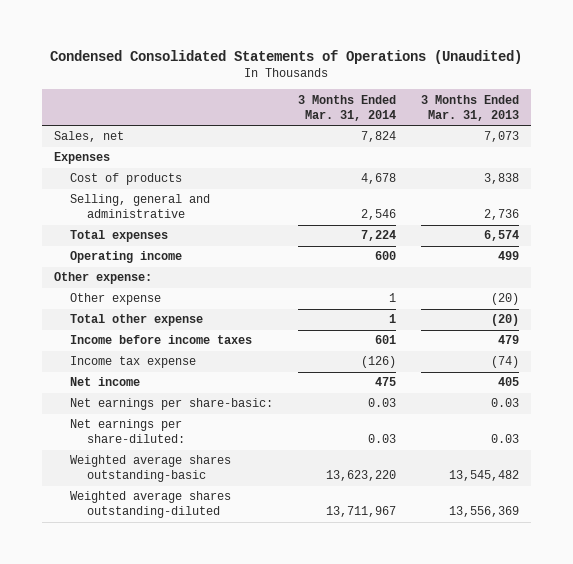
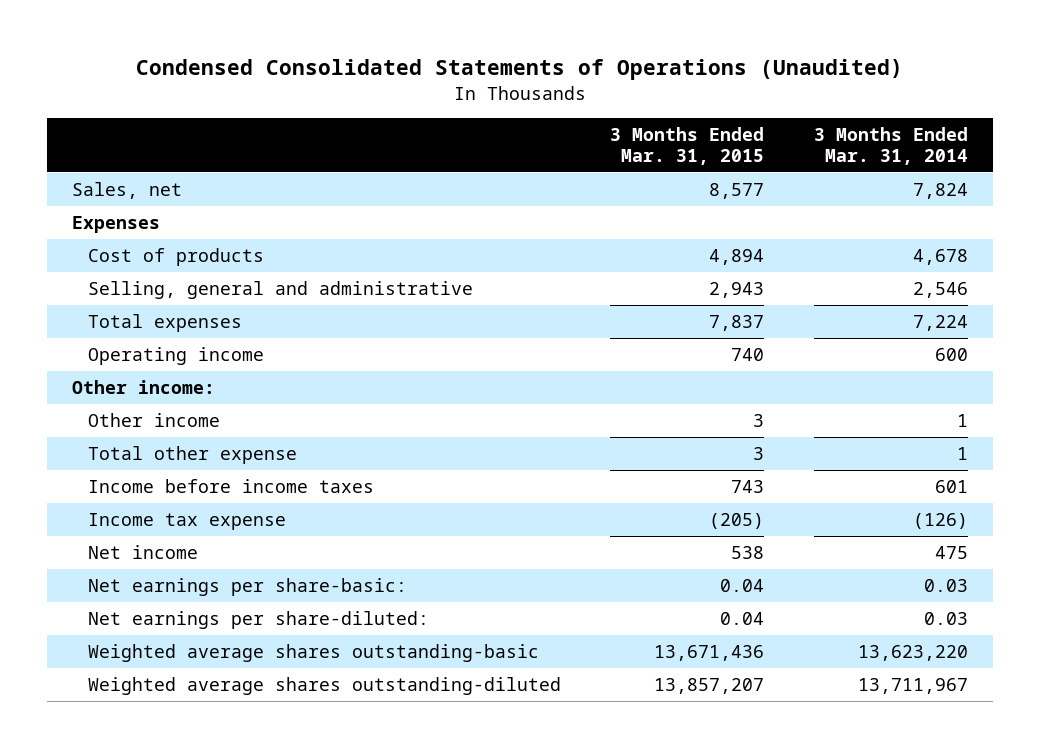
- | 3 Months Ended Mar. 31, 2014 | 3 Months Ended Mar. 31, 2013
+ | 3 Months Ended Mar. 31, 2015 | 3 Months Ended Mar. 31, 2014
- Other expense:
- Other expense | 1 | (20)
+ Other income:
+ Other income | 3 | 1

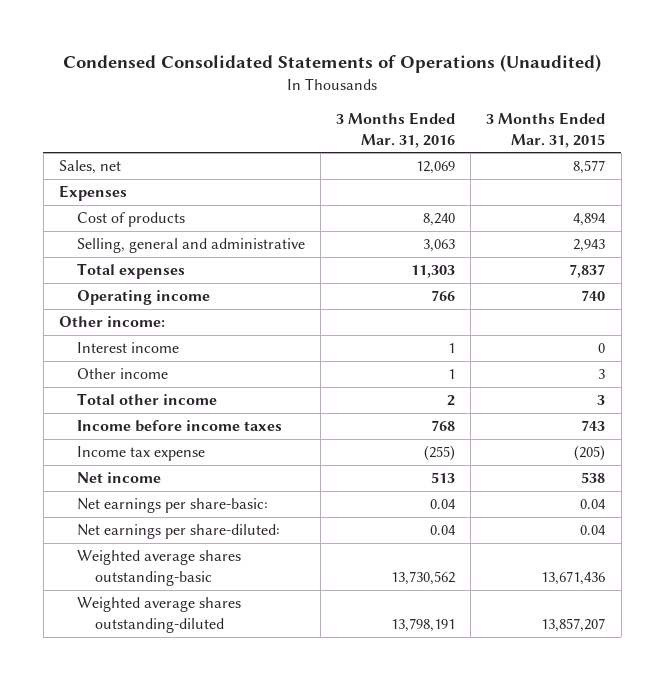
- | 3 Months Ended Mar. 31, 2015 | 3 Months Ended Mar. 31, 2014
+ | 3 Months Ended Mar. 31, 2016 | 3 Months Ended Mar. 31, 2015
+ Interest income | 1 | 0
- Total other expense | 3 | 1
+ Total other income | 2 | 3

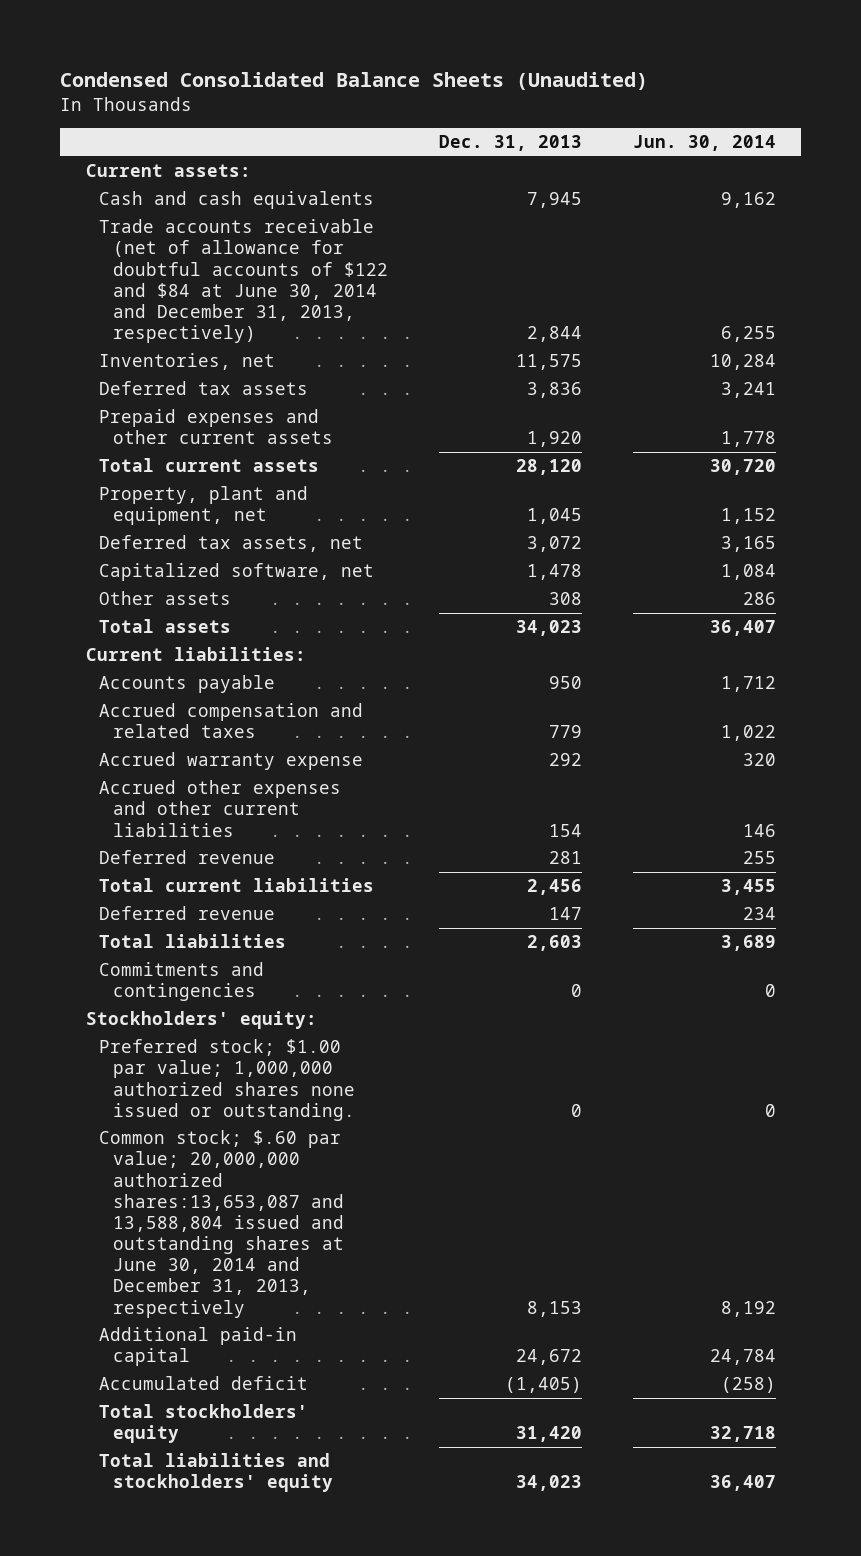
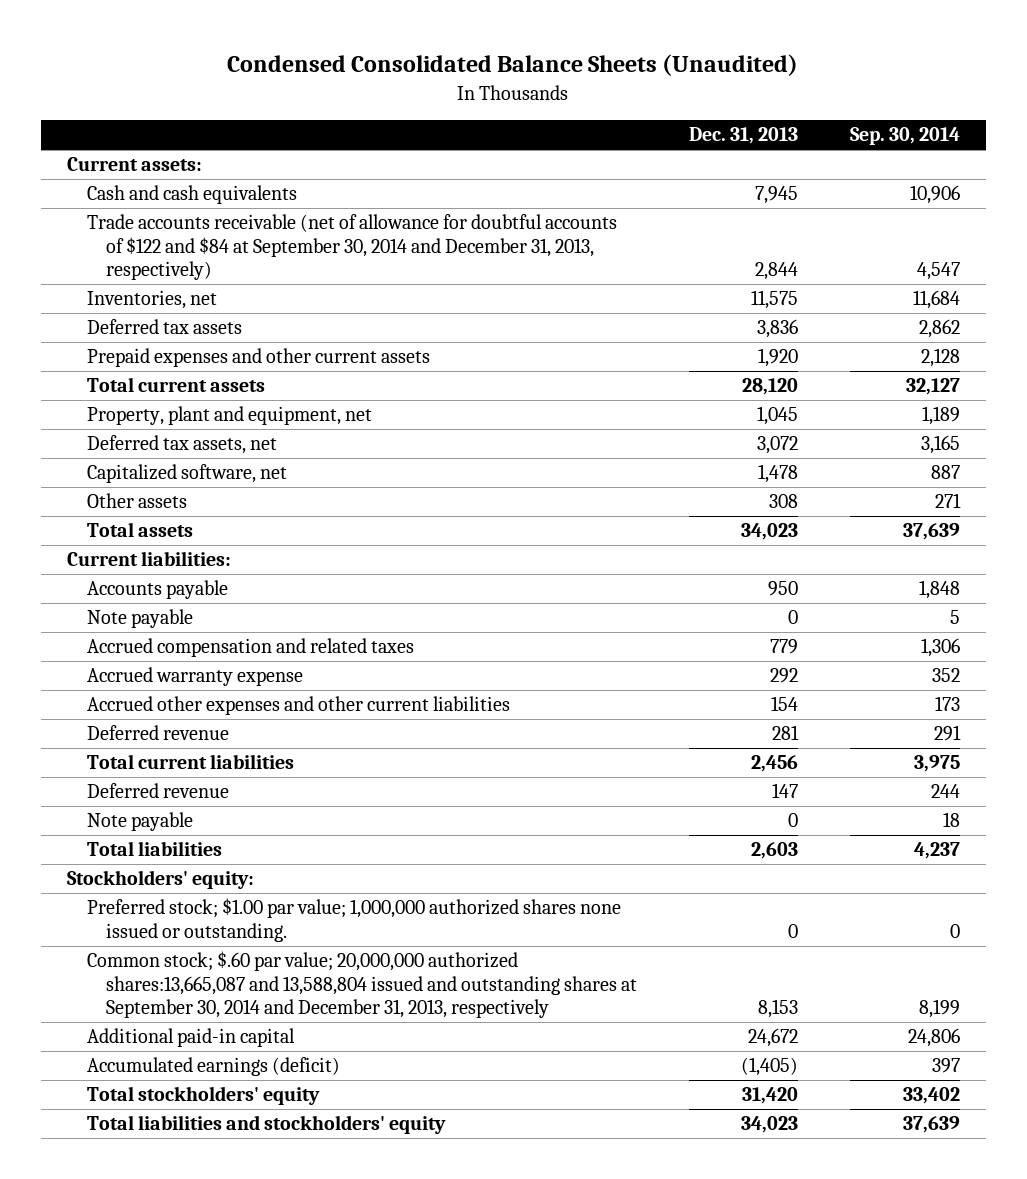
- | Dec. 31, 2013 | Jun. 30, 2014
+ | Dec. 31, 2013 | Sep. 30, 2014
- Trade accounts receivable (net of allowance for doubtful accounts of $122 and $84 at June 30, 2014 and December 31, 2013, respectively) | 2,844 | 6,255
+ Trade accounts receivable (net of allowance for doubtful accounts of $122 and $84 at September 30, 2014 and December 31, 2013, respectively) | 2,844 | 4,547
+ Note payable | 0 | 5
+ Note payable | 0 | 18
- Commitments and contingencies | 0 | 0
- Common stock; $.60 par value; 20,000,000 authorized shares:13,653,087 and 13,588,804 issued and outstanding shares at June 30, 2014 and December 31, 2013, respectively | 8,153 | 8,192
+ Common stock; $.60 par value; 20,000,000 authorized shares:13,665,087 and 13,588,804 issued and outstanding shares at September 30, 2014 and December 31, 2013, respectively | 8,153 | 8,199
- Accumulated deficit | (1,405) | (258)
+ Accumulated earnings (deficit) | (1,405) | 397

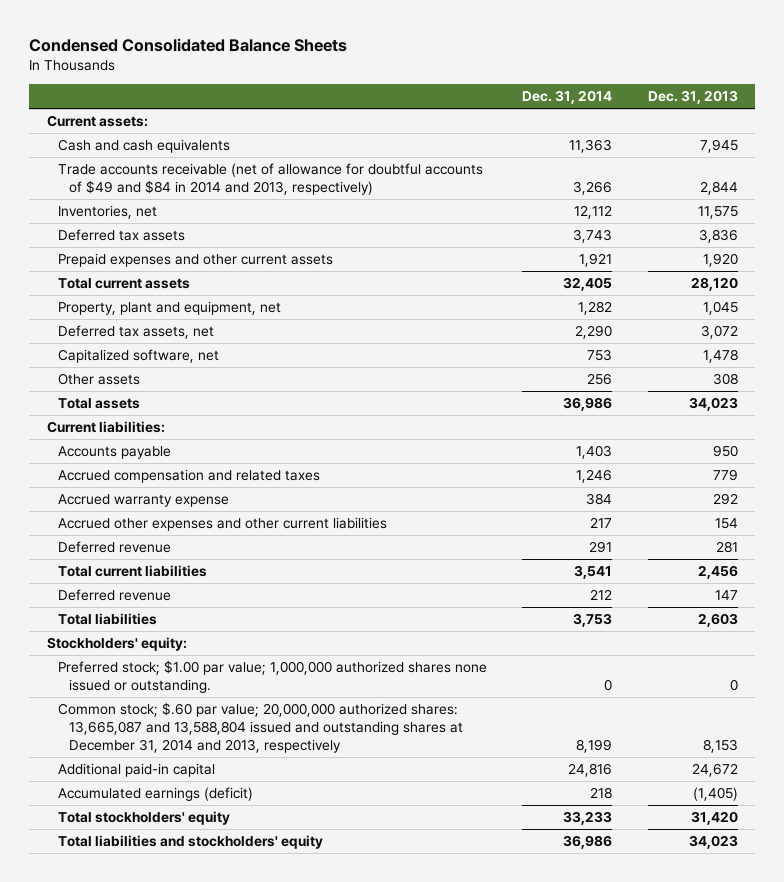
- Condensed Consolidated Balance Sheets (Unaudited)
+ Condensed Consolidated Balance Sheets
- | Dec. 31, 2013 | Sep. 30, 2014
+ | Dec. 31, 2014 | Dec. 31, 2013
- Trade accounts receivable (net of allowance for doubtful accounts of $122 and $84 at September 30, 2014 and December 31, 2013, respectively) | 2,844 | 4,547
+ Trade accounts receivable (net of allowance for doubtful accounts of $49 and $84 in 2014 and 2013, respectively) | 3,266 | 2,844
- Note payable | 0 | 5
- Note payable | 0 | 18
- Common stock; $.60 par value; 20,000,000 authorized shares:13,665,087 and 13,588,804 issued and outstanding shares at September 30, 2014 and December 31, 2013, respectively | 8,153 | 8,199
+ Common stock; $.60 par value; 20,000,000 authorized shares: 13,665,087 and 13,588,804 issued and outstanding shares at December 31, 2014 and 2013, respectively | 8,199 | 8,153

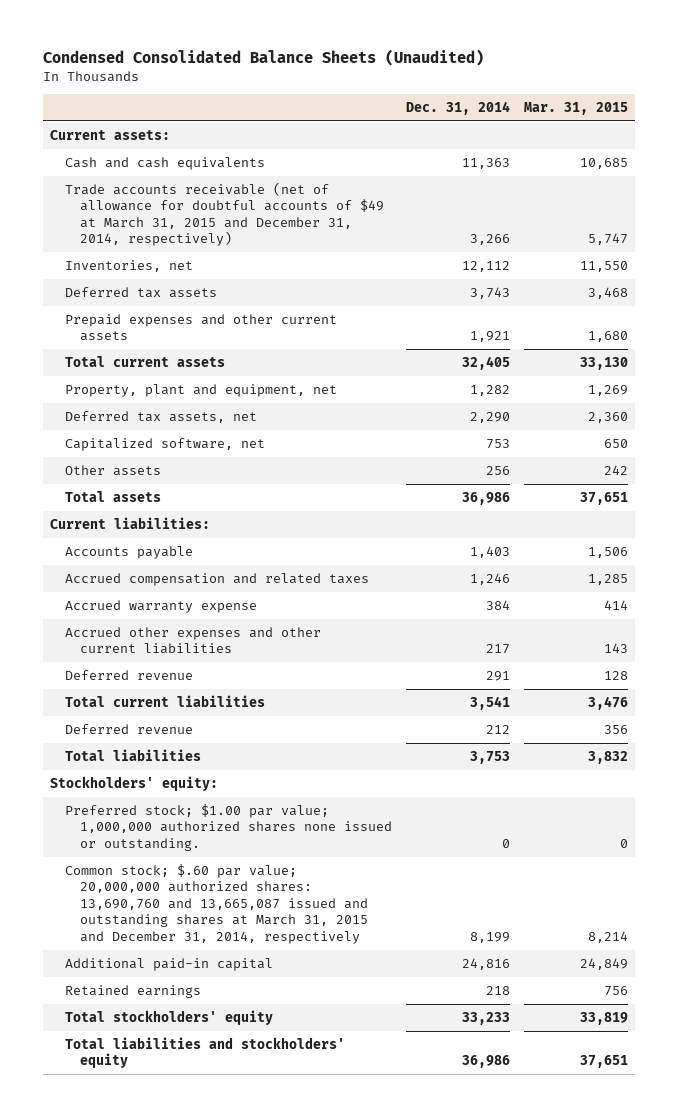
- Condensed Consolidated Balance Sheets
+ Condensed Consolidated Balance Sheets (Unaudited)
- | Dec. 31, 2014 | Dec. 31, 2013
+ | Dec. 31, 2014 | Mar. 31, 2015
- Trade accounts receivable (net of allowance for doubtful accounts of $49 and $84 in 2014 and 2013, respectively) | 3,266 | 2,844
+ Trade accounts receivable (net of allowance for doubtful accounts of $49 at March 31, 2015 and December 31, 2014, respectively) | 3,266 | 5,747
- Common stock; $.60 par value; 20,000,000 authorized shares: 13,665,087 and 13,588,804 issued and outstanding shares at December 31, 2014 and 2013, respectively | 8,199 | 8,153
+ Common stock; $.60 par value; 20,000,000 authorized shares: 13,690,760 and 13,665,087 issued and outstanding shares at March 31, 2015 and December 31, 2014, respectively | 8,199 | 8,214
- Accumulated earnings (deficit) | 218 | (1,405)
+ Retained earnings | 218 | 756

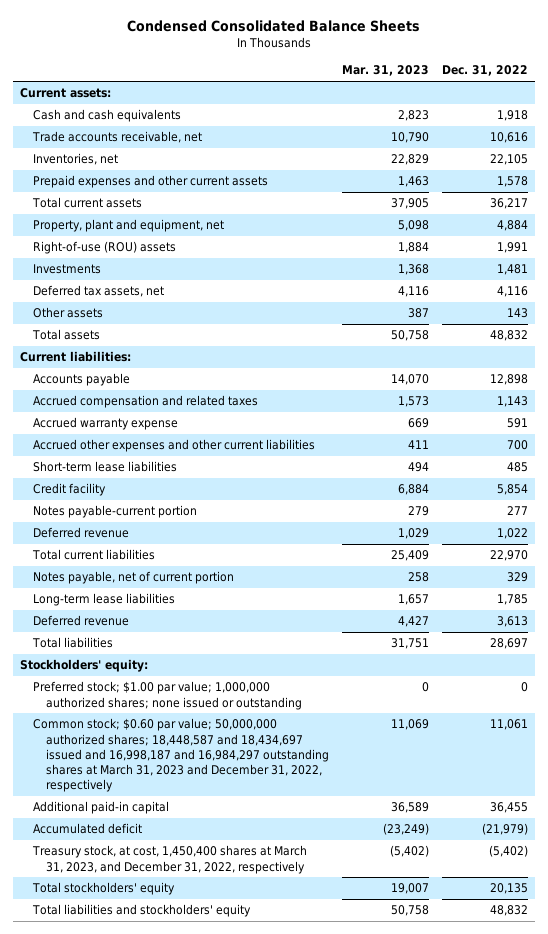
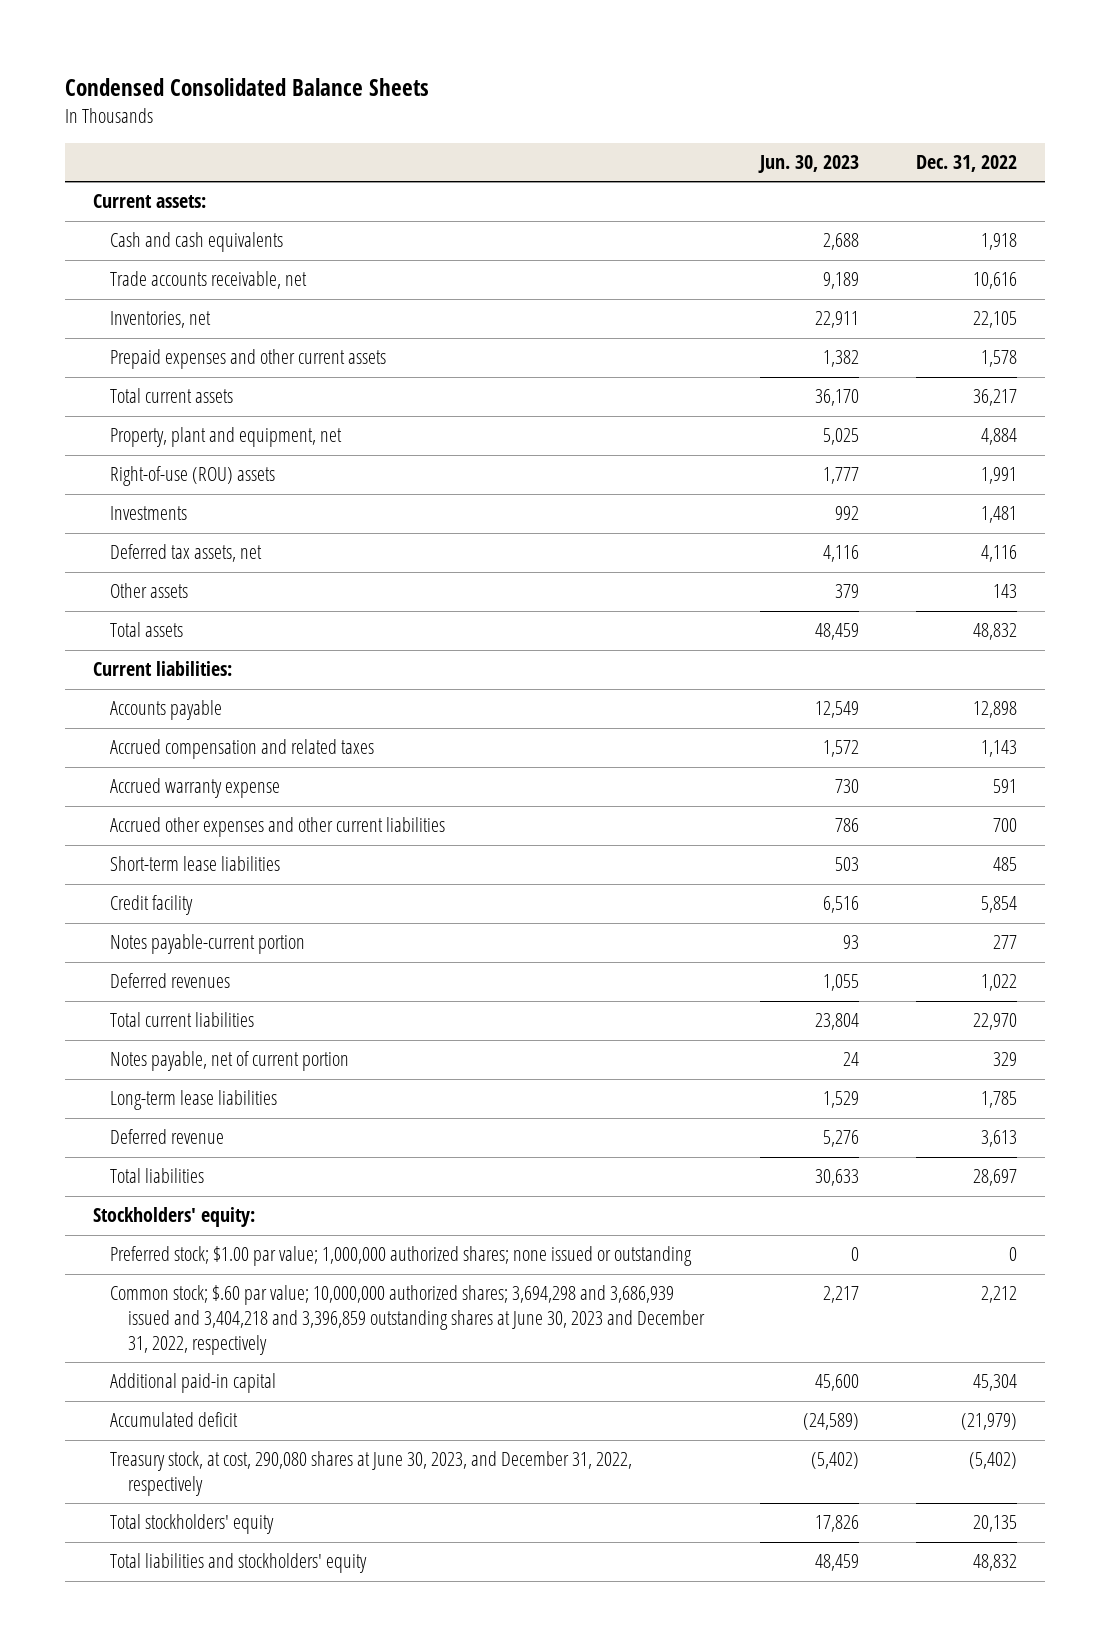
- | Mar. 31, 2023 | Dec. 31, 2022
+ | Jun. 30, 2023 | Dec. 31, 2022
- Deferred revenue | 1,029 | 1,022
+ Deferred revenues | 1,055 | 1,022
- Common stock; $0.60 par value; 50,000,000 authorized shares; 18,448,587 and 18,434,697 issued and 16,998,187 and 16,984,297 outstanding shares at March 31, 2023 and December 31, 2022, respectively | 11,069 | 11,061
- Additional paid-in capital | 36,589 | 36,455
+ Common stock; $.60 par value; 10,000,000 authorized shares; 3,694,298 and 3,686,939 issued and 3,404,218 and 3,396,859 outstanding shares at June 30, 2023 and December 31, 2022, respectively | 2,217 | 2,212
+ Additional paid-in capital | 45,600 | 45,304
- Treasury stock, at cost, 1,450,400 shares at March 31, 2023, and December 31, 2022, respectively | (5,402) | (5,402)
+ Treasury stock, at cost, 290,080 shares at June 30, 2023, and December 31, 2022, respectively | (5,402) | (5,402)

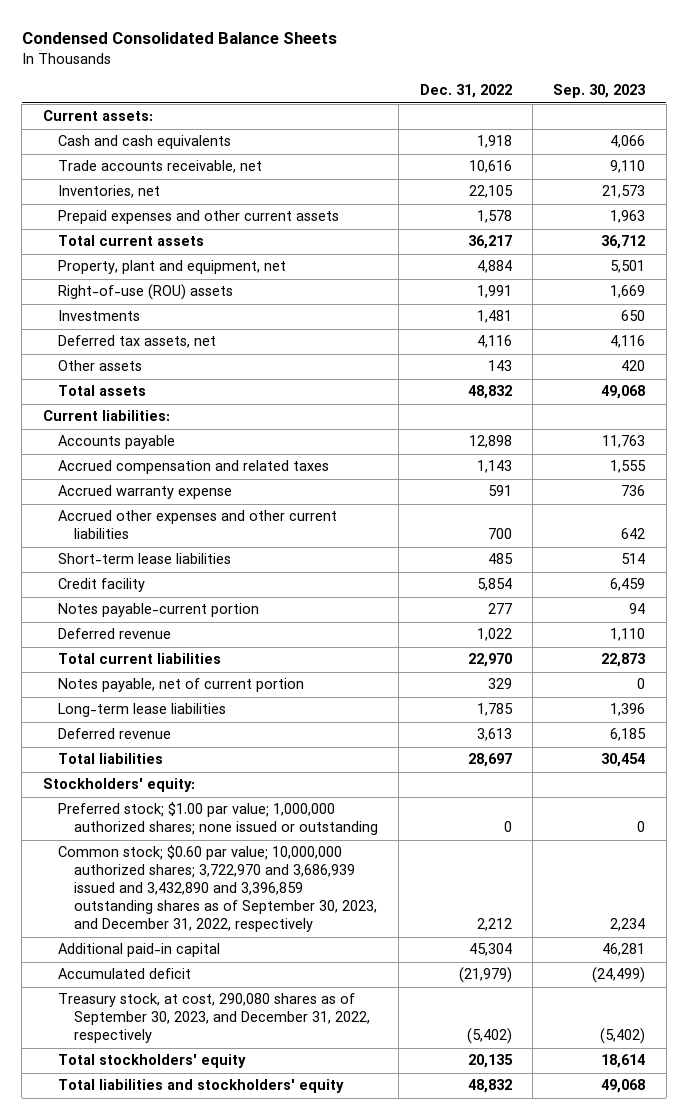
- | Jun. 30, 2023 | Dec. 31, 2022
+ | Dec. 31, 2022 | Sep. 30, 2023
- Deferred revenues | 1,055 | 1,022
+ Deferred revenue | 1,022 | 1,110
- Common stock; $.60 par value; 10,000,000 authorized shares; 3,694,298 and 3,686,939 issued and 3,404,218 and 3,396,859 outstanding shares at June 30, 2023 and December 31, 2022, respectively | 2,217 | 2,212
+ Common stock; $0.60 par value; 10,000,000 authorized shares; 3,722,970 and 3,686,939 issued and 3,432,890 and 3,396,859 outstanding shares as of September 30, 2023, and December 31, 2022, respectively | 2,212 | 2,234
- Treasury stock, at cost, 290,080 shares at June 30, 2023, and December 31, 2022, respectively | (5,402) | (5,402)
+ Treasury stock, at cost, 290,080 shares as of September 30, 2023, and December 31, 2022, respectively | (5,402) | (5,402)

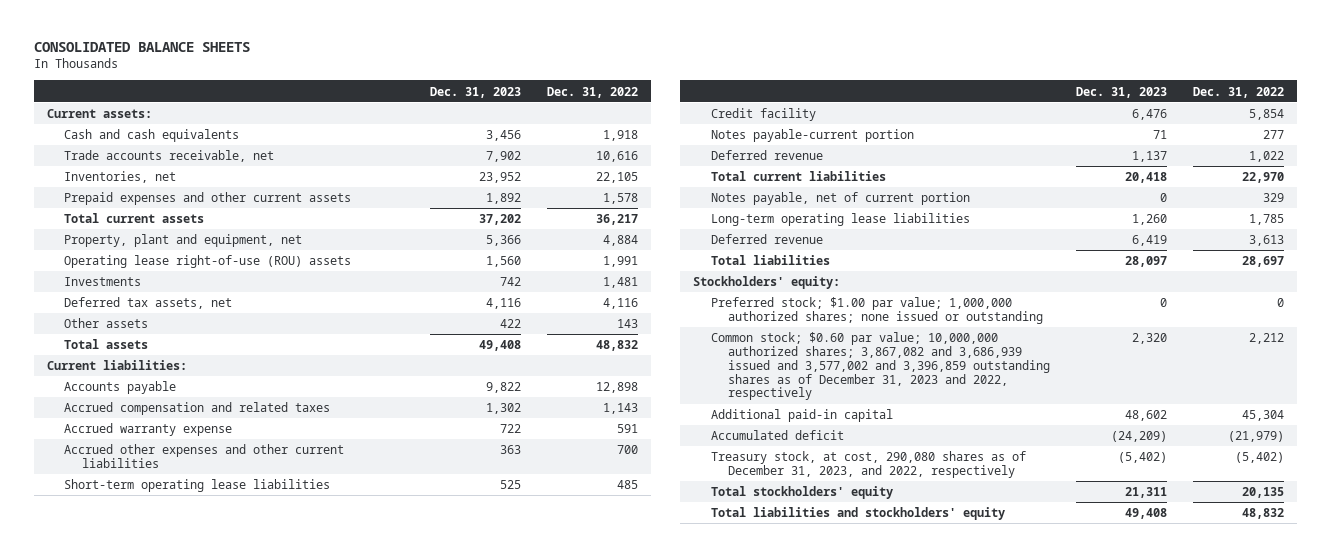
- Condensed Consolidated Balance Sheets
+ CONSOLIDATED BALANCE SHEETS
- | Dec. 31, 2022 | Sep. 30, 2023
+ | Dec. 31, 2023 | Dec. 31, 2022
- Right-of-use (ROU) assets | 1,991 | 1,669
+ Operating lease right-of-use (ROU) assets | 1,560 | 1,991
- Short-term lease liabilities | 485 | 514
+ Short-term operating lease liabilities | 525 | 485
- Long-term lease liabilities | 1,785 | 1,396
+ Long-term operating lease liabilities | 1,260 | 1,785
- Common stock; $0.60 par value; 10,000,000 authorized shares; 3,722,970 and 3,686,939 issued and 3,432,890 and 3,396,859 outstanding shares as of September 30, 2023, and December 31, 2022, respectively | 2,212 | 2,234
+ Common stock; $0.60 par value; 10,000,000 authorized shares; 3,867,082 and 3,686,939 issued and 3,577,002 and 3,396,859 outstanding shares as of December 31, 2023 and 2022, respectively | 2,320 | 2,212
- Treasury stock, at cost, 290,080 shares as of September 30, 2023, and December 31, 2022, respectively | (5,402) | (5,402)
+ Treasury stock, at cost, 290,080 shares as of December 31, 2023, and 2022, respectively | (5,402) | (5,402)

